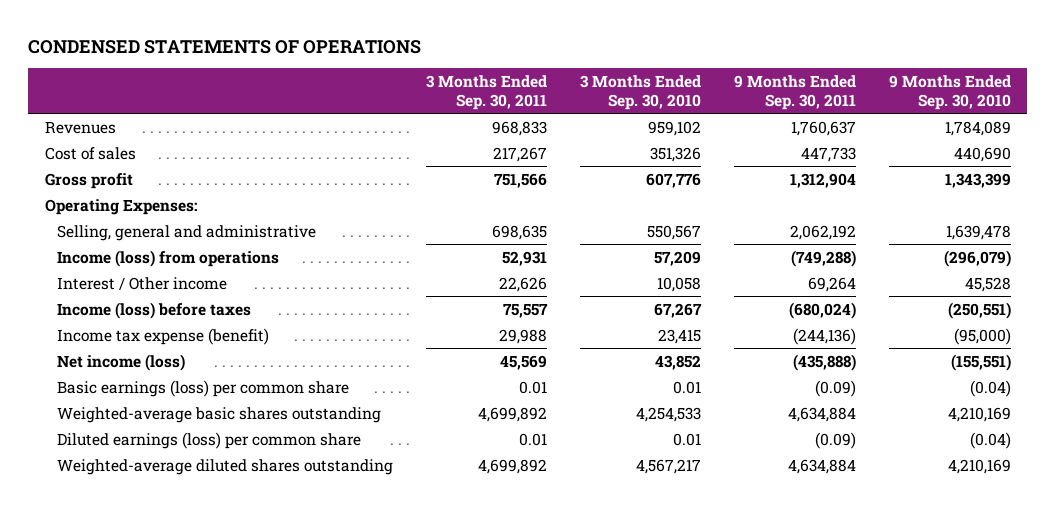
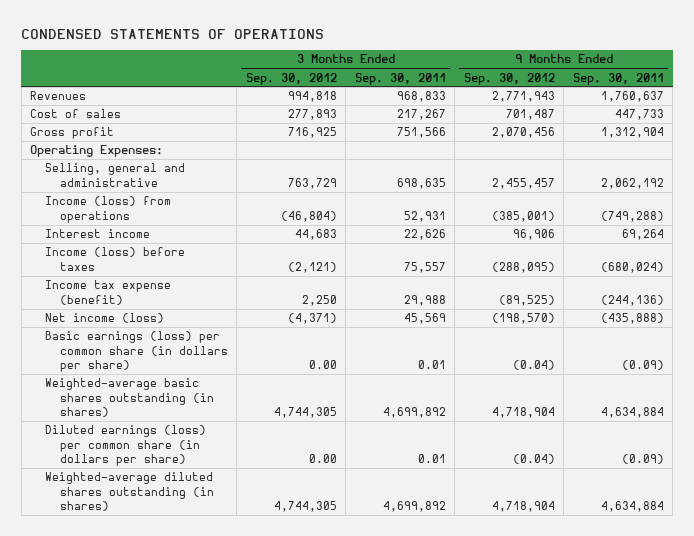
- | 3 Months Ended Sep. 30, 2011 | 3 Months Ended Sep. 30, 2010 | 9 Months Ended Sep. 30, 2011 | 9 Months Ended Sep. 30, 2010
+ | 3 Months Ended Sep. 30, 2012 | 3 Months Ended Sep. 30, 2011 | 9 Months Ended Sep. 30, 2012 | 9 Months Ended Sep. 30, 2011
- Interest / Other income | 22,626 | 10,058 | 69,264 | 45,528
+ Interest income | 44,683 | 22,626 | 96,906 | 69,264
- Basic earnings (loss) per common share | 0.01 | 0.01 | (0.09) | (0.04)
- Weighted-average basic shares outstanding | 4,699,892 | 4,254,533 | 4,634,884 | 4,210,169
- Diluted earnings (loss) per common share | 0.01 | 0.01 | (0.09) | (0.04)
- Weighted-average diluted shares outstanding | 4,699,892 | 4,567,217 | 4,634,884 | 4,210,169
+ Basic earnings (loss) per common share (in dollars per share) | 0.00 | 0.01 | (0.04) | (0.09)
+ Weighted-average basic shares outstanding (in shares) | 4,744,305 | 4,699,892 | 4,718,904 | 4,634,884
+ Diluted earnings (loss) per common share (in dollars per share) | 0.00 | 0.01 | (0.04) | (0.09)
+ Weighted-average diluted shares outstanding (in shares) | 4,744,305 | 4,699,892 | 4,718,904 | 4,634,884

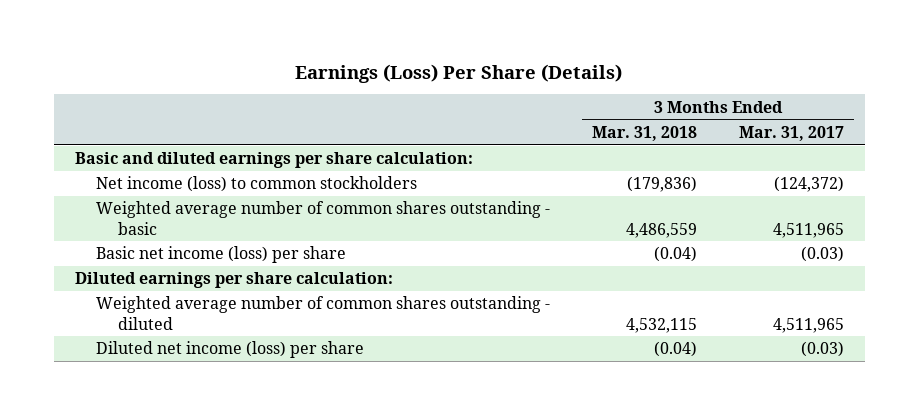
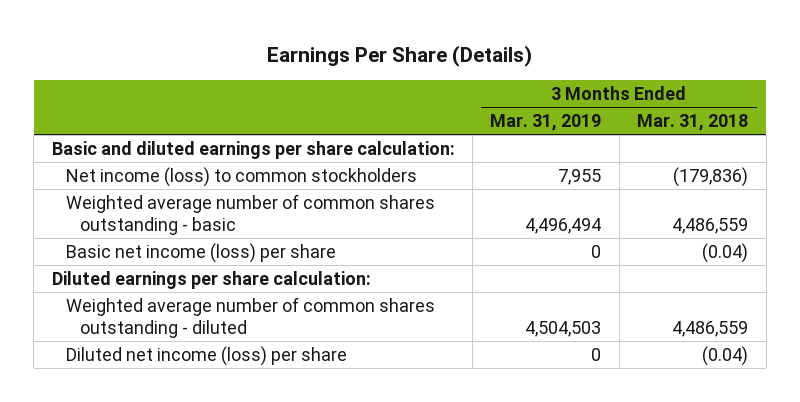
- Earnings (Loss) Per Share (Details)
+ Earnings Per Share (Details)
- | 3 Months Ended Mar. 31, 2018 | 3 Months Ended Mar. 31, 2017
+ | 3 Months Ended Mar. 31, 2019 | 3 Months Ended Mar. 31, 2018
- Weighted average number of common shares outstanding - diluted | 4,532,115 | 4,511,965
+ Weighted average number of common shares outstanding - diluted | 4,504,503 | 4,486,559

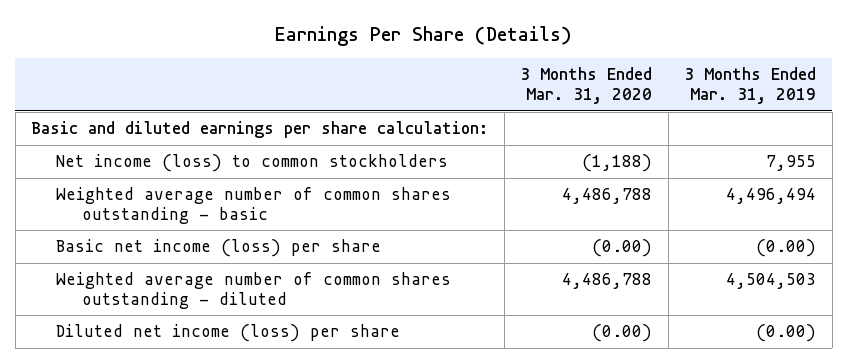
- | 3 Months Ended Mar. 31, 2019 | 3 Months Ended Mar. 31, 2018
+ | 3 Months Ended Mar. 31, 2020 | 3 Months Ended Mar. 31, 2019
- Basic net income (loss) per share | 0 | (0.04)
- Diluted earnings per share calculation:
+ Basic net income (loss) per share | (0.00) | (0.00)
- Diluted net income (loss) per share | 0 | (0.04)
+ Diluted net income (loss) per share | (0.00) | (0.00)

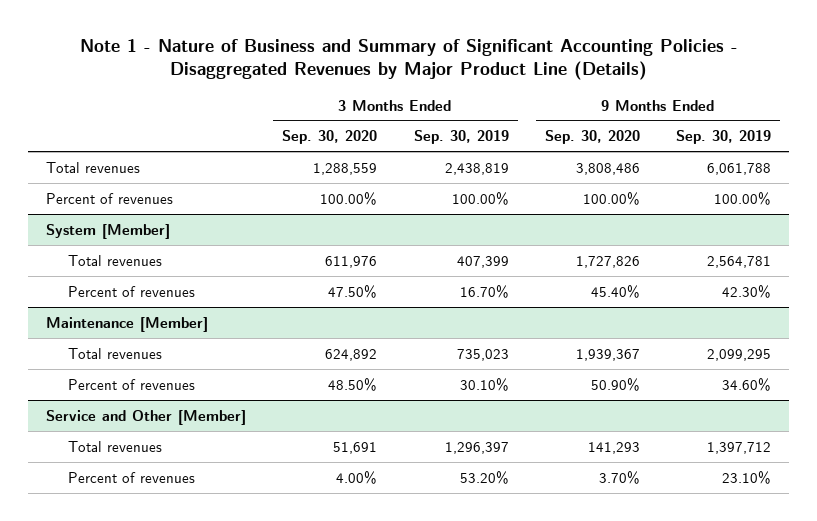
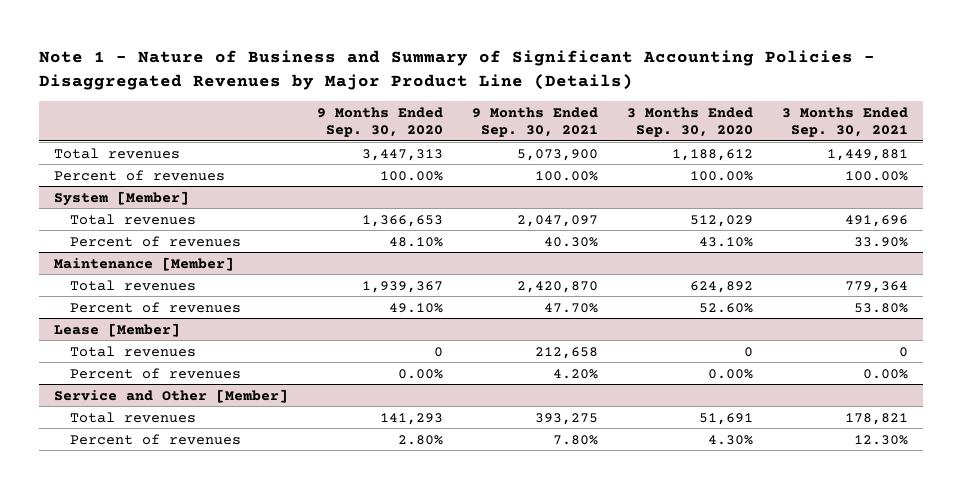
- | 3 Months Ended Sep. 30, 2020 | 3 Months Ended Sep. 30, 2019 | 9 Months Ended Sep. 30, 2020 | 9 Months Ended Sep. 30, 2019
+ | 9 Months Ended Sep. 30, 2020 | 9 Months Ended Sep. 30, 2021 | 3 Months Ended Sep. 30, 2020 | 3 Months Ended Sep. 30, 2021
- Total revenues | 1,288,559 | 2,438,819 | 3,808,486 | 6,061,788
+ Total revenues | 3,447,313 | 5,073,900 | 1,188,612 | 1,449,881
@ System [Member]
- Total revenues | 611,976 | 407,399 | 1,727,826 | 2,564,781
- Percent of revenues | 47.50% | 16.70% | 45.40% | 42.30%
+ Total revenues | 1,366,653 | 2,047,097 | 512,029 | 491,696
+ Percent of revenues | 48.10% | 40.30% | 43.10% | 33.90%
@ Maintenance [Member]
- Percent of revenues | 48.50% | 30.10% | 50.90% | 34.60%
+ Percent of revenues | 49.10% | 47.70% | 52.60% | 53.80%
+ Lease [Member]
+ Total revenues | 0 | 212,658 | 0 | 0
+ Percent of revenues | 0.00% | 4.20% | 0.00% | 0.00%
@ Service and Other [Member]
- Percent of revenues | 4.00% | 53.20% | 3.70% | 23.10%
+ Percent of revenues | 2.80% | 7.80% | 4.30% | 12.30%

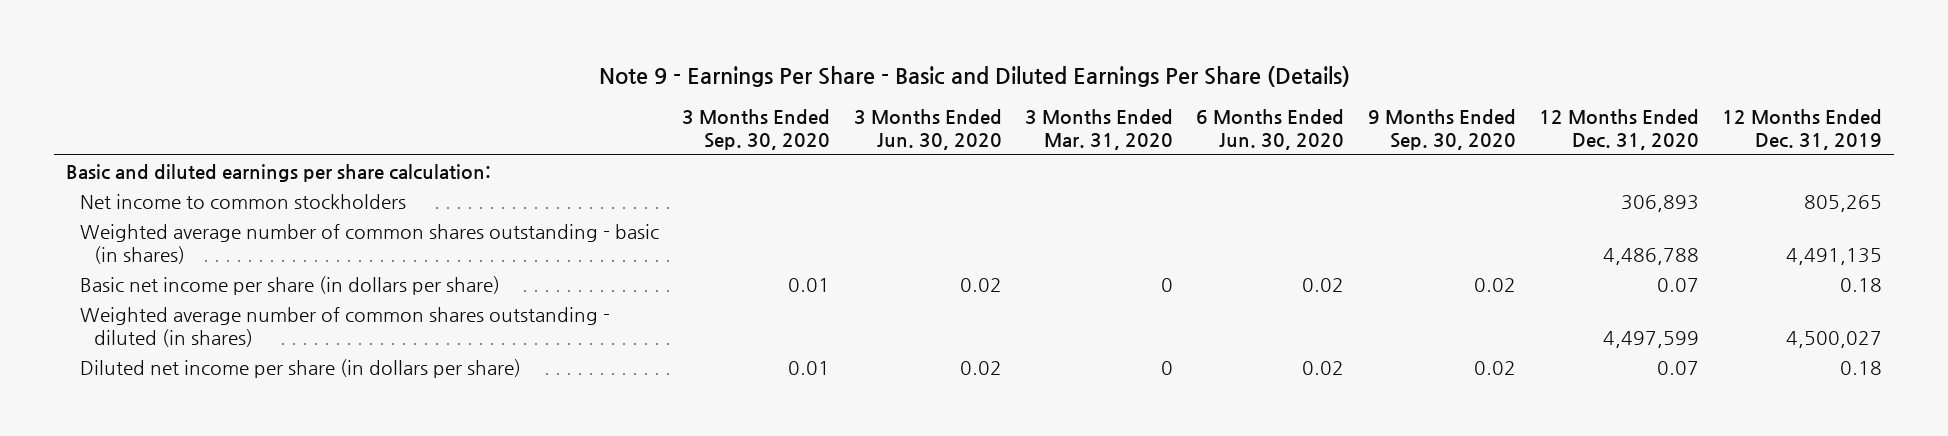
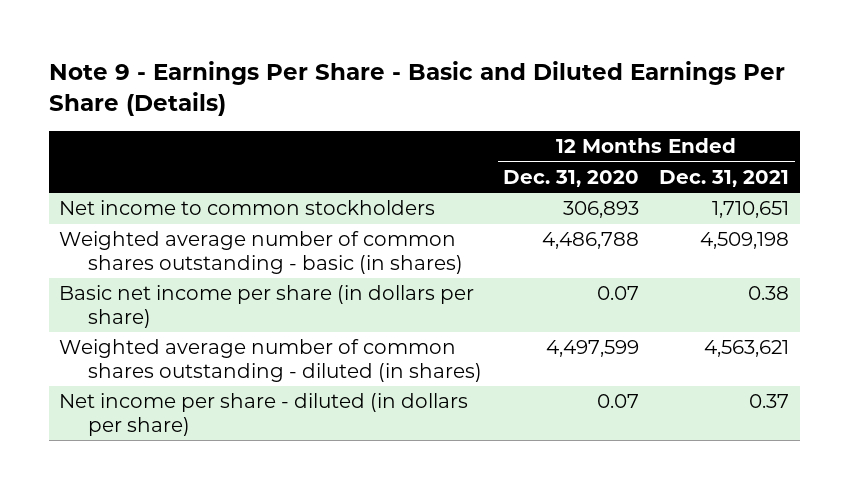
- | 3 Months Ended Sep. 30, 2020 | 3 Months Ended Jun. 30, 2020 | 3 Months Ended Mar. 31, 2020 | 6 Months Ended Jun. 30, 2020 | 9 Months Ended Sep. 30, 2020 | 12 Months Ended Dec. 31, 2020 | 12 Months Ended Dec. 31, 2019
+ | 12 Months Ended Dec. 31, 2020 | 12 Months Ended Dec. 31, 2021
- Basic and diluted earnings per share calculation:
- Diluted net income per share (in dollars per share) | 0.01 | 0.02 | 0 | 0.02 | 0.02 | 0.07 | 0.18
+ Net income per share - diluted (in dollars per share) | 0.07 | 0.37

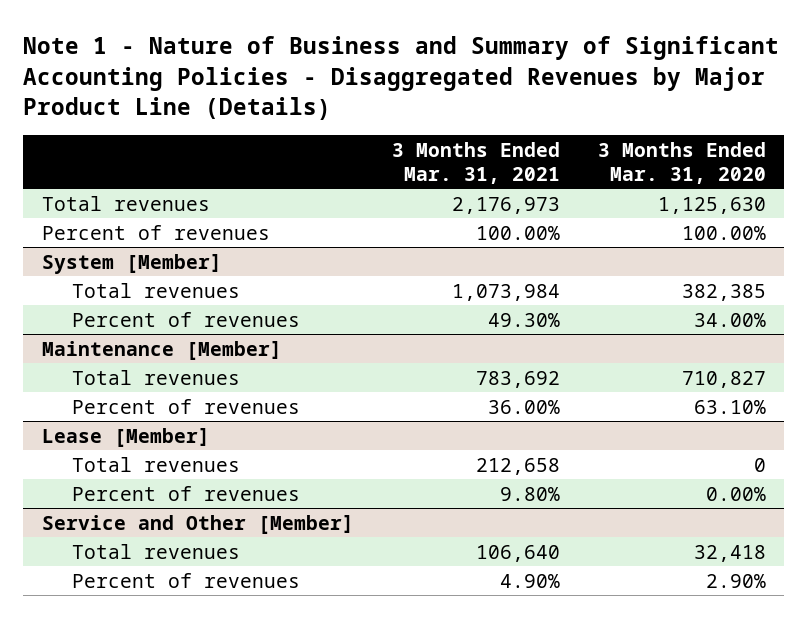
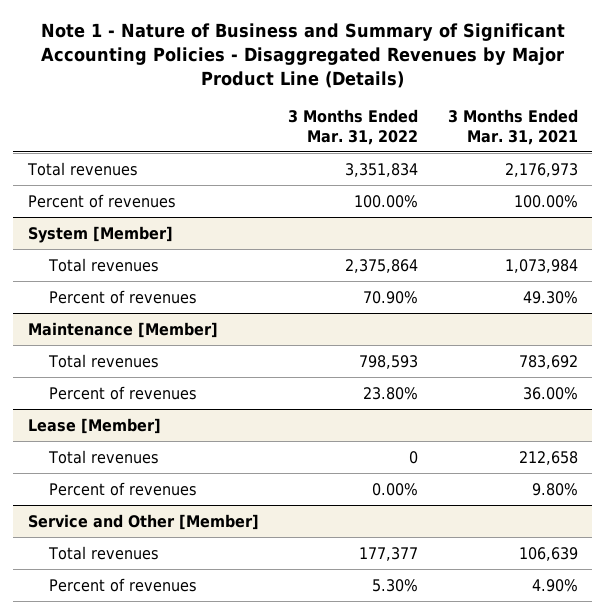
- | 3 Months Ended Mar. 31, 2021 | 3 Months Ended Mar. 31, 2020
+ | 3 Months Ended Mar. 31, 2022 | 3 Months Ended Mar. 31, 2021
@ Service and Other [Member]
- Total revenues | 106,640 | 32,418
+ Total revenues | 177,377 | 106,639

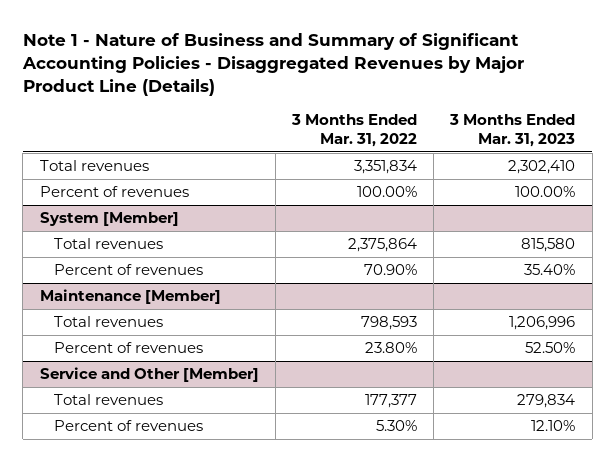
- | 3 Months Ended Mar. 31, 2022 | 3 Months Ended Mar. 31, 2021
+ | 3 Months Ended Mar. 31, 2022 | 3 Months Ended Mar. 31, 2023
- Lease [Member]
- Total revenues | 0 | 212,658
- Percent of revenues | 0.00% | 9.80%

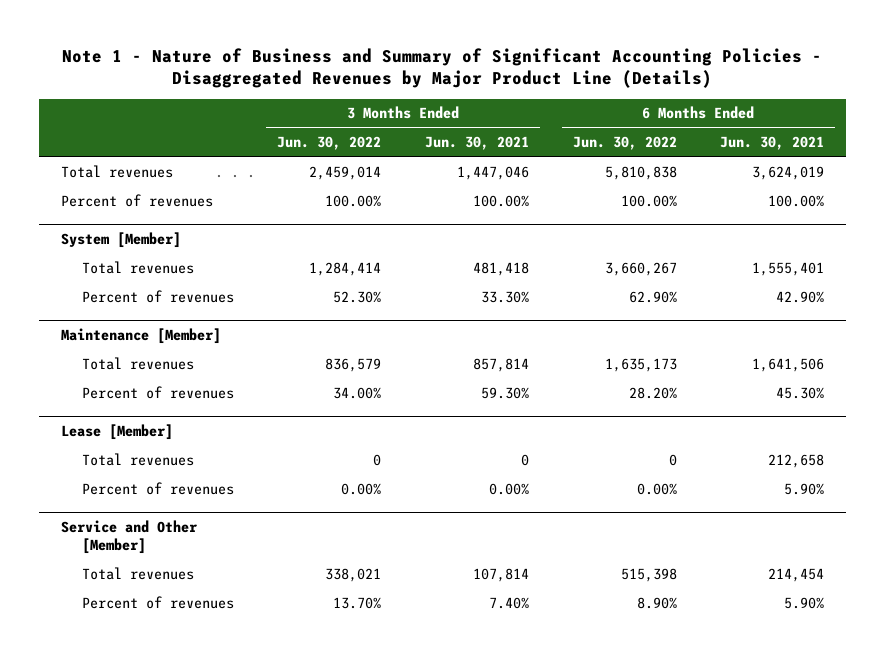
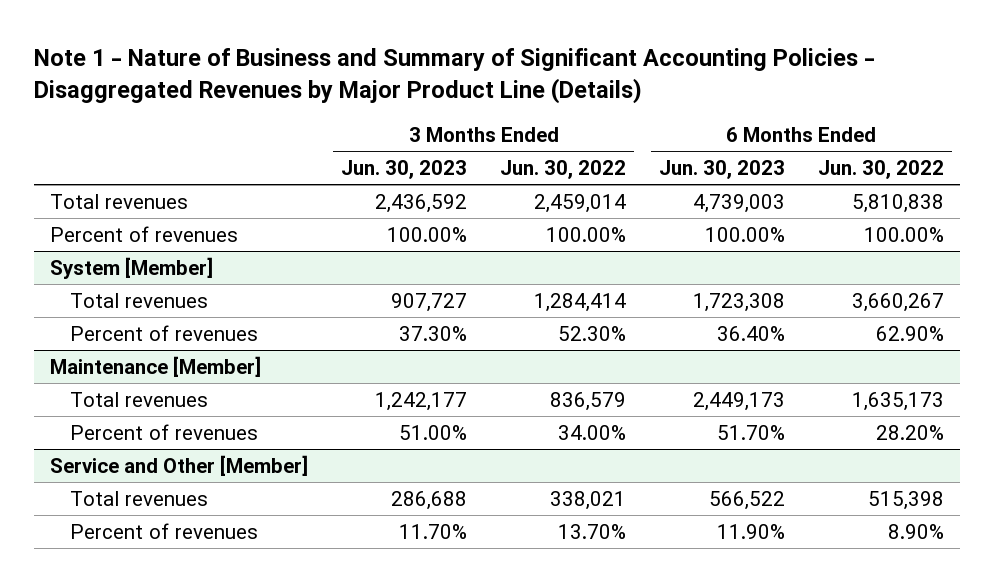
- | 3 Months Ended Jun. 30, 2022 | 3 Months Ended Jun. 30, 2021 | 6 Months Ended Jun. 30, 2022 | 6 Months Ended Jun. 30, 2021
+ | 3 Months Ended Jun. 30, 2023 | 3 Months Ended Jun. 30, 2022 | 6 Months Ended Jun. 30, 2023 | 6 Months Ended Jun. 30, 2022
- Lease [Member]
- Total revenues | 0 | 0 | 0 | 212,658
- Percent of revenues | 0.00% | 0.00% | 0.00% | 5.90%

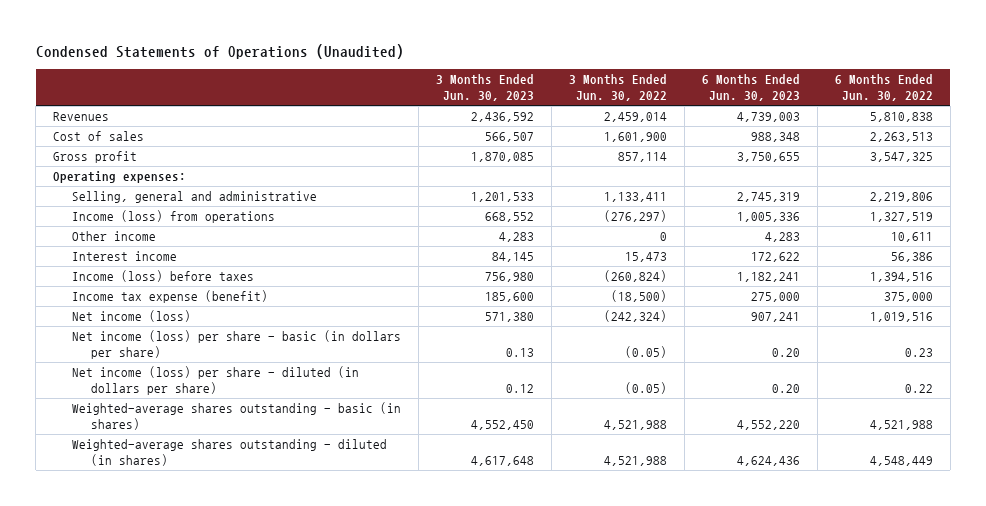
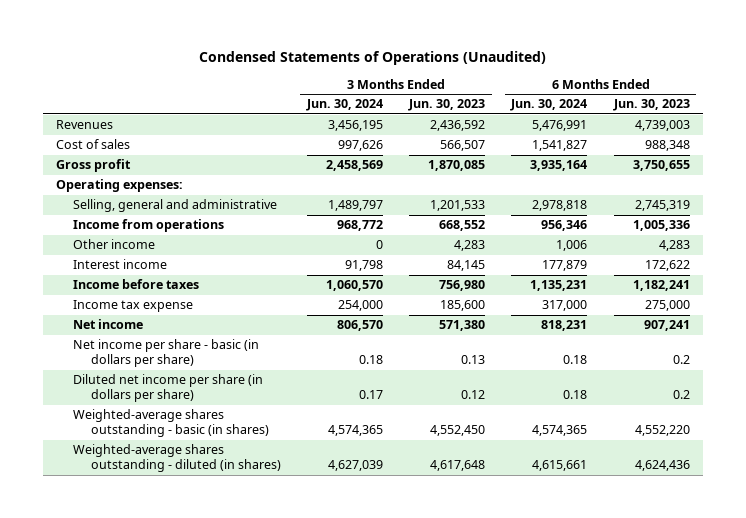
- | 3 Months Ended Jun. 30, 2023 | 3 Months Ended Jun. 30, 2022 | 6 Months Ended Jun. 30, 2023 | 6 Months Ended Jun. 30, 2022
+ | 3 Months Ended Jun. 30, 2024 | 3 Months Ended Jun. 30, 2023 | 6 Months Ended Jun. 30, 2024 | 6 Months Ended Jun. 30, 2023
- Income (loss) from operations | 668,552 | (276,297) | 1,005,336 | 1,327,519
+ Income from operations | 968,772 | 668,552 | 956,346 | 1,005,336
- Income (loss) before taxes | 756,980 | (260,824) | 1,182,241 | 1,394,516
- Income tax expense (benefit) | 185,600 | (18,500) | 275,000 | 375,000
- Net income (loss) | 571,380 | (242,324) | 907,241 | 1,019,516
- Net income (loss) per share - basic (in dollars per share) | 0.13 | (0.05) | 0.20 | 0.23
- Net income (loss) per share - diluted (in dollars per share) | 0.12 | (0.05) | 0.20 | 0.22
+ Income before taxes | 1,060,570 | 756,980 | 1,135,231 | 1,182,241
+ Income tax expense | 254,000 | 185,600 | 317,000 | 275,000
+ Net income | 806,570 | 571,380 | 818,231 | 907,241
+ Net income per share - basic (in dollars per share) | 0.18 | 0.13 | 0.18 | 0.2
+ Diluted net income per share (in dollars per share) | 0.17 | 0.12 | 0.18 | 0.2

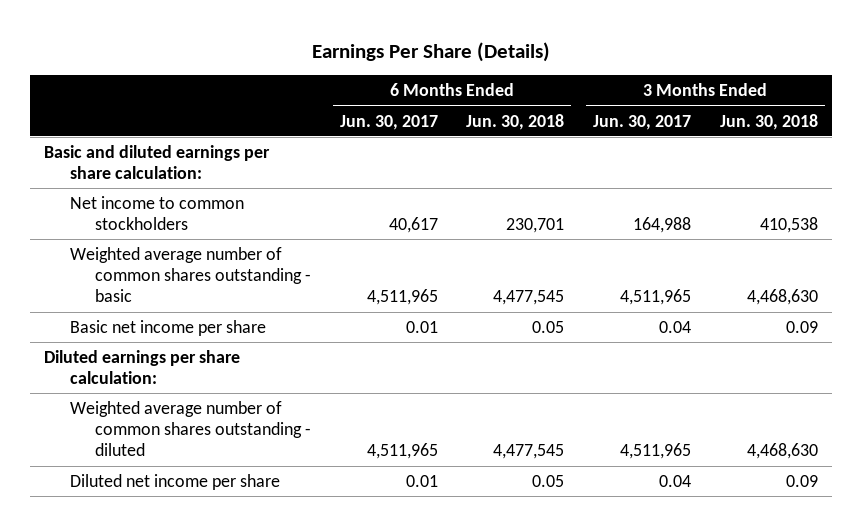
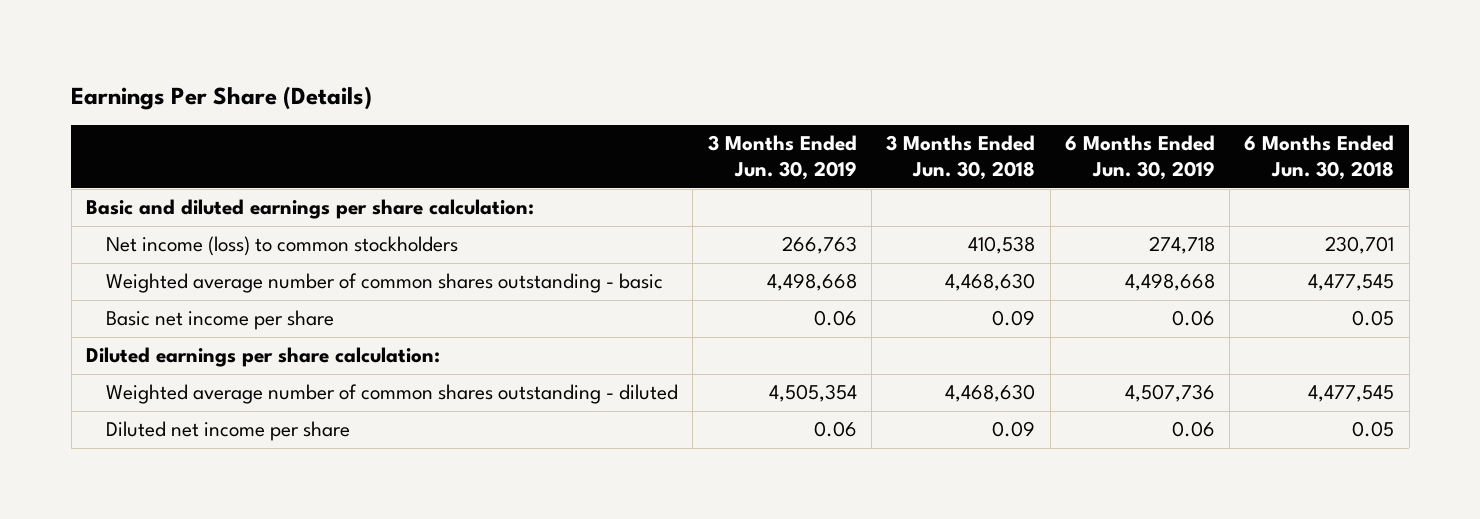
- | 6 Months Ended Jun. 30, 2017 | 6 Months Ended Jun. 30, 2018 | 3 Months Ended Jun. 30, 2017 | 3 Months Ended Jun. 30, 2018
+ | 3 Months Ended Jun. 30, 2019 | 3 Months Ended Jun. 30, 2018 | 6 Months Ended Jun. 30, 2019 | 6 Months Ended Jun. 30, 2018
- Net income to common stockholders | 40,617 | 230,701 | 164,988 | 410,538
+ Net income (loss) to common stockholders | 266,763 | 410,538 | 274,718 | 230,701

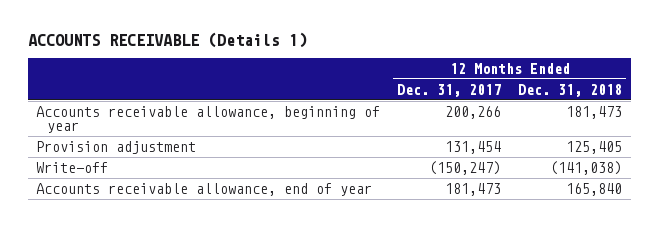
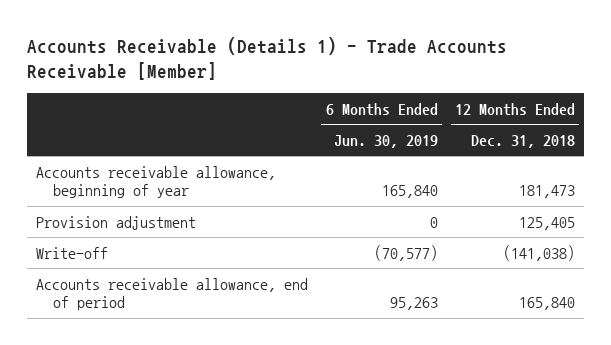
- ACCOUNTS RECEIVABLE (Details 1)
+ Accounts Receivable (Details 1) - Trade Accounts Receivable [Member]
- | 12 Months Ended Dec. 31, 2017 | 12 Months Ended Dec. 31, 2018
+ | 6 Months Ended Jun. 30, 2019 | 12 Months Ended Dec. 31, 2018
- Accounts receivable allowance, end of year | 181,473 | 165,840
+ Accounts receivable allowance, end of period | 95,263 | 165,840

